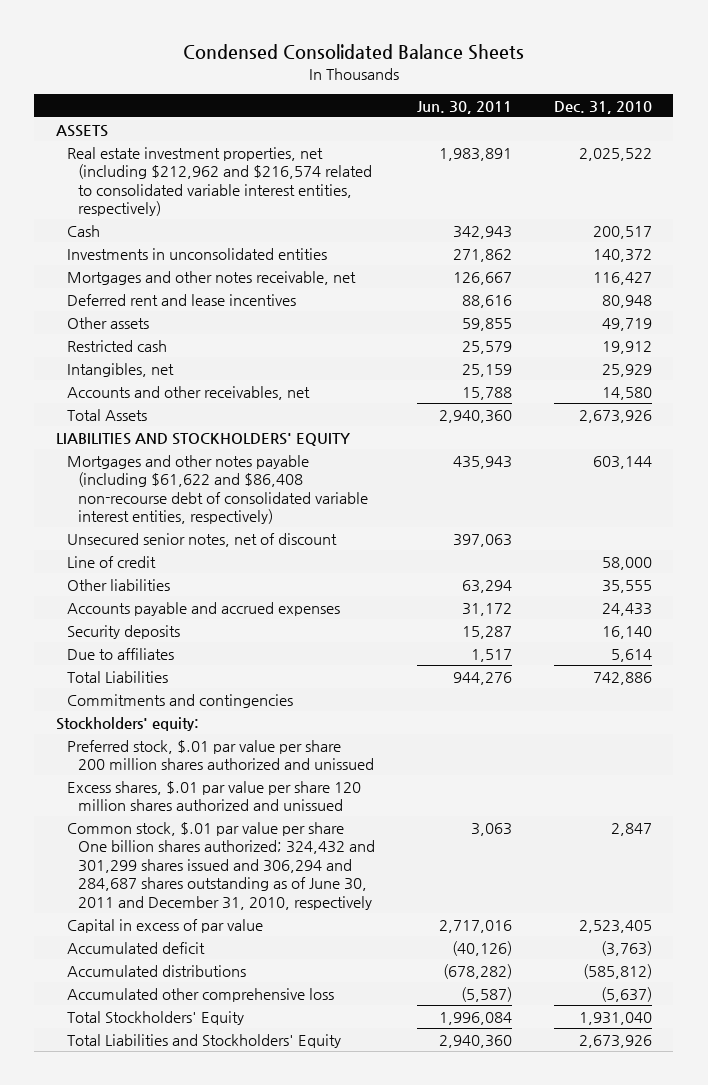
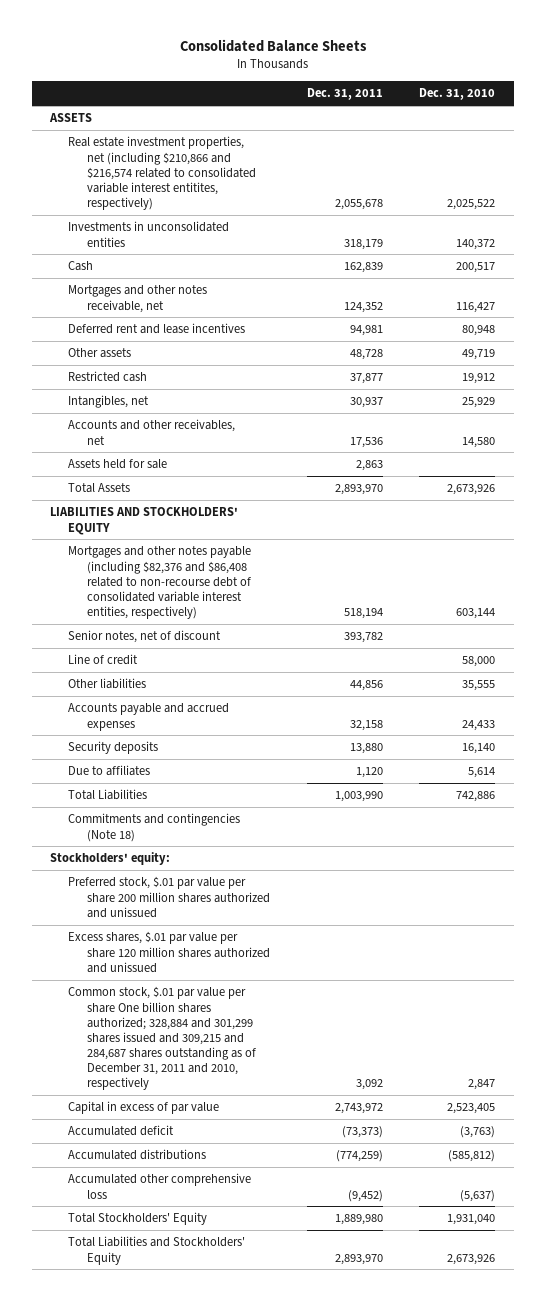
- Condensed Consolidated Balance Sheets
+ Consolidated Balance Sheets
- | Jun. 30, 2011 | Dec. 31, 2010
+ | Dec. 31, 2011 | Dec. 31, 2010
- Real estate investment properties, net (including $212,962 and $216,574 related to consolidated variable interest entities, respectively) | 1,983,891 | 2,025,522
+ Real estate investment properties, net (including $210,866 and $216,574 related to consolidated variable interest entitites, respectively) | 2,055,678 | 2,025,522
moved down: Cash | 162,839 | 200,517
+ Assets held for sale | 2,863 |
- Mortgages and other notes payable (including $61,622 and $86,408 non-recourse debt of consolidated variable interest entities, respectively) | 435,943 | 603,144
- Unsecured senior notes, net of discount | 397,063 |
+ Mortgages and other notes payable (including $82,376 and $86,408 related to non-recourse debt of consolidated variable interest entities, respectively) | 518,194 | 603,144
+ Senior notes, net of discount | 393,782 |
- Commitments and contingencies
+ Commitments and contingencies (Note 18)
- Common stock, $.01 par value per share One billion shares authorized; 324,432 and 301,299 shares issued and 306,294 and 284,687 shares outstanding as of June 30, 2011 and December 31, 2010, respectively | 3,063 | 2,847
+ Common stock, $.01 par value per share One billion shares authorized; 328,884 and 301,299 shares issued and 309,215 and 284,687 shares outstanding as of December 31, 2011 and 2010, respectively | 3,092 | 2,847

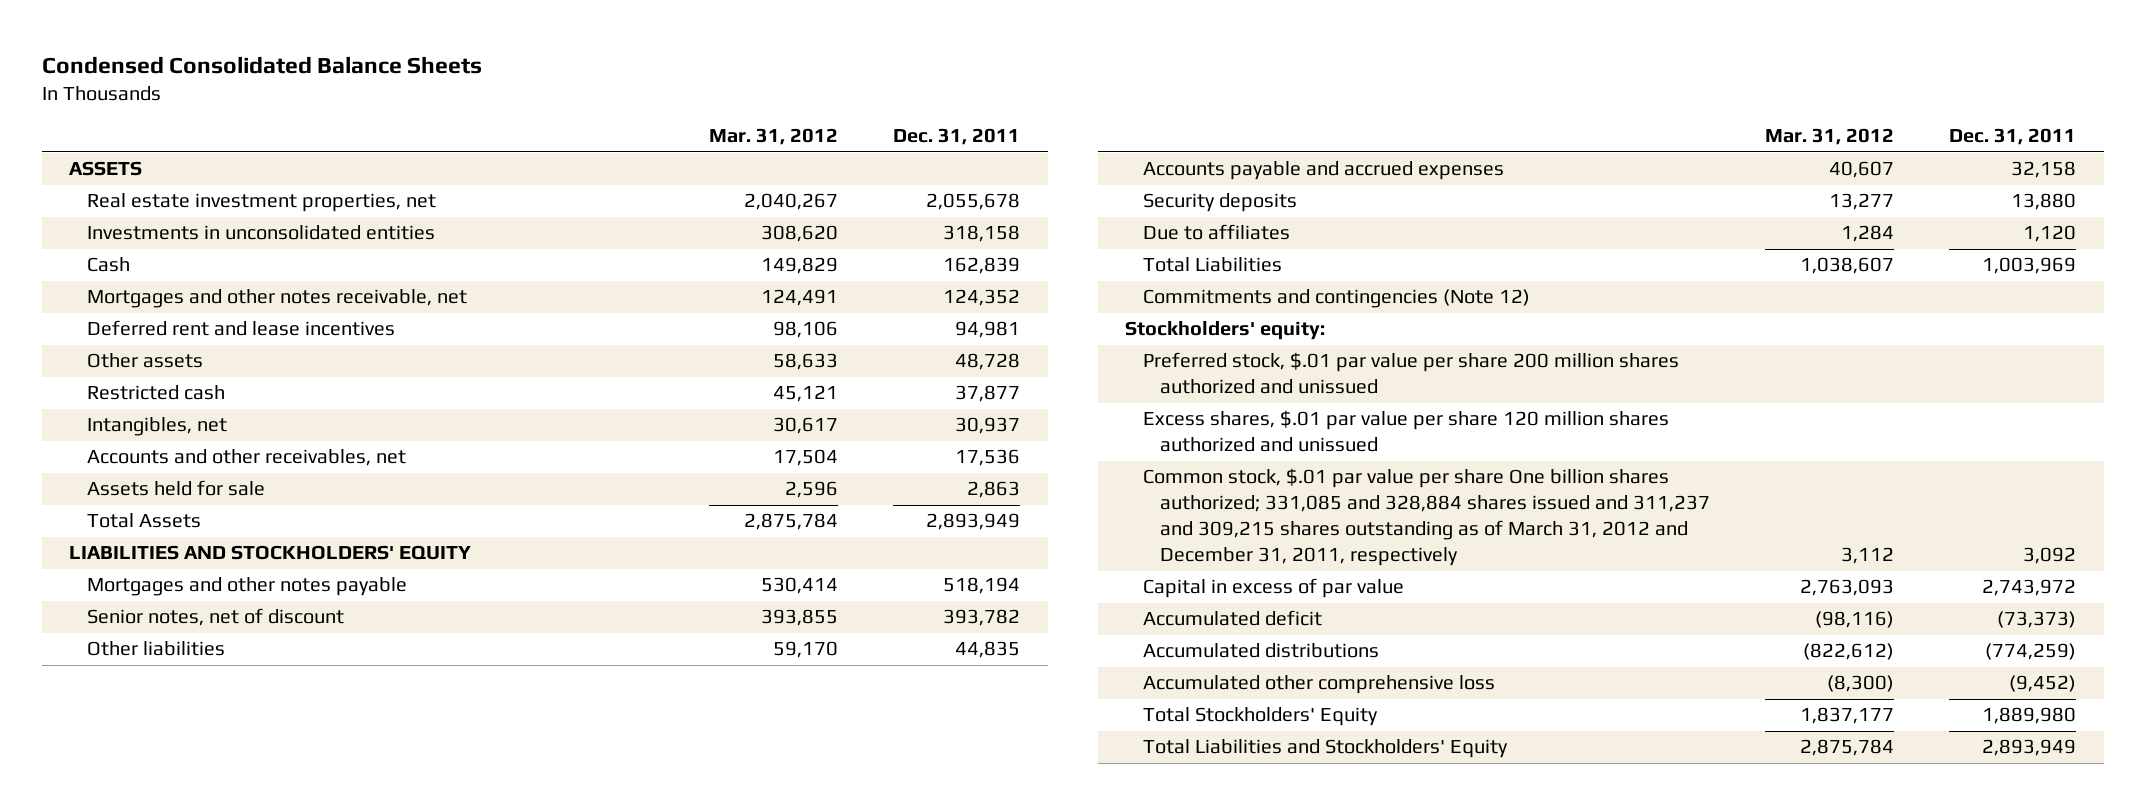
- Consolidated Balance Sheets
+ Condensed Consolidated Balance Sheets
- | Dec. 31, 2011 | Dec. 31, 2010
+ | Mar. 31, 2012 | Dec. 31, 2011
- Real estate investment properties, net (including $210,866 and $216,574 related to consolidated variable interest entitites, respectively) | 2,055,678 | 2,025,522
- Investments in unconsolidated entities | 318,179 | 140,372
+ Real estate investment properties, net | 2,040,267 | 2,055,678
+ Investments in unconsolidated entities | 308,620 | 318,158
- Total Assets | 2,893,970 | 2,673,926
+ Total Assets | 2,875,784 | 2,893,949
- Mortgages and other notes payable (including $82,376 and $86,408 related to non-recourse debt of consolidated variable interest entities, respectively) | 518,194 | 603,144
+ Mortgages and other notes payable | 530,414 | 518,194
- Line of credit | | 58,000
- Other liabilities | 44,856 | 35,555
+ Other liabilities | 59,170 | 44,835
- Total Liabilities | 1,003,990 | 742,886
- Commitments and contingencies (Note 18)
+ Total Liabilities | 1,038,607 | 1,003,969
+ Commitments and contingencies (Note 12)
- Common stock, $.01 par value per share One billion shares authorized; 328,884 and 301,299 shares issued and 309,215 and 284,687 shares outstanding as of December 31, 2011 and 2010, respectively | 3,092 | 2,847
+ Common stock, $.01 par value per share One billion shares authorized; 331,085 and 328,884 shares issued and 311,237 and 309,215 shares outstanding as of March 31, 2012 and December 31, 2011, respectively | 3,112 | 3,092
- Total Liabilities and Stockholders' Equity | 2,893,970 | 2,673,926
+ Total Liabilities and Stockholders' Equity | 2,875,784 | 2,893,949

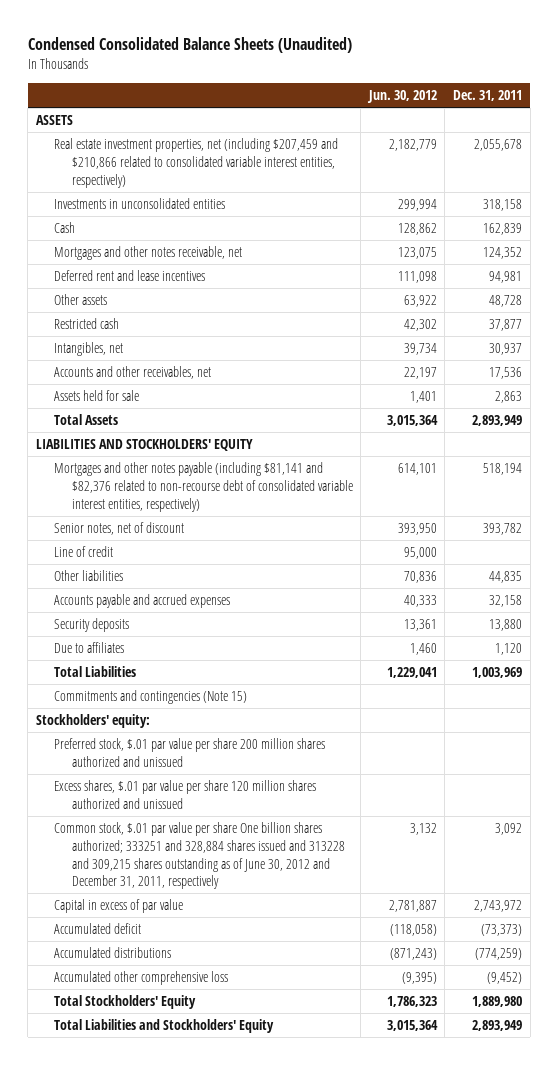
- Condensed Consolidated Balance Sheets
+ Condensed Consolidated Balance Sheets (Unaudited)
- | Mar. 31, 2012 | Dec. 31, 2011
+ | Jun. 30, 2012 | Dec. 31, 2011
- Real estate investment properties, net | 2,040,267 | 2,055,678
+ Real estate investment properties, net (including $207,459 and $210,866 related to consolidated variable interest entities, respectively) | 2,182,779 | 2,055,678
- Mortgages and other notes payable | 530,414 | 518,194
+ Mortgages and other notes payable (including $81,141 and $82,376 related to non-recourse debt of consolidated variable interest entities, respectively) | 614,101 | 518,194
+ Line of credit | 95,000 |
- Commitments and contingencies (Note 12)
+ Commitments and contingencies (Note 15)
- Common stock, $.01 par value per share One billion shares authorized; 331,085 and 328,884 shares issued and 311,237 and 309,215 shares outstanding as of March 31, 2012 and December 31, 2011, respectively | 3,112 | 3,092
+ Common stock, $.01 par value per share One billion shares authorized; 333251 and 328,884 shares issued and 313228 and 309,215 shares outstanding as of June 30, 2012 and December 31, 2011, respectively | 3,132 | 3,092

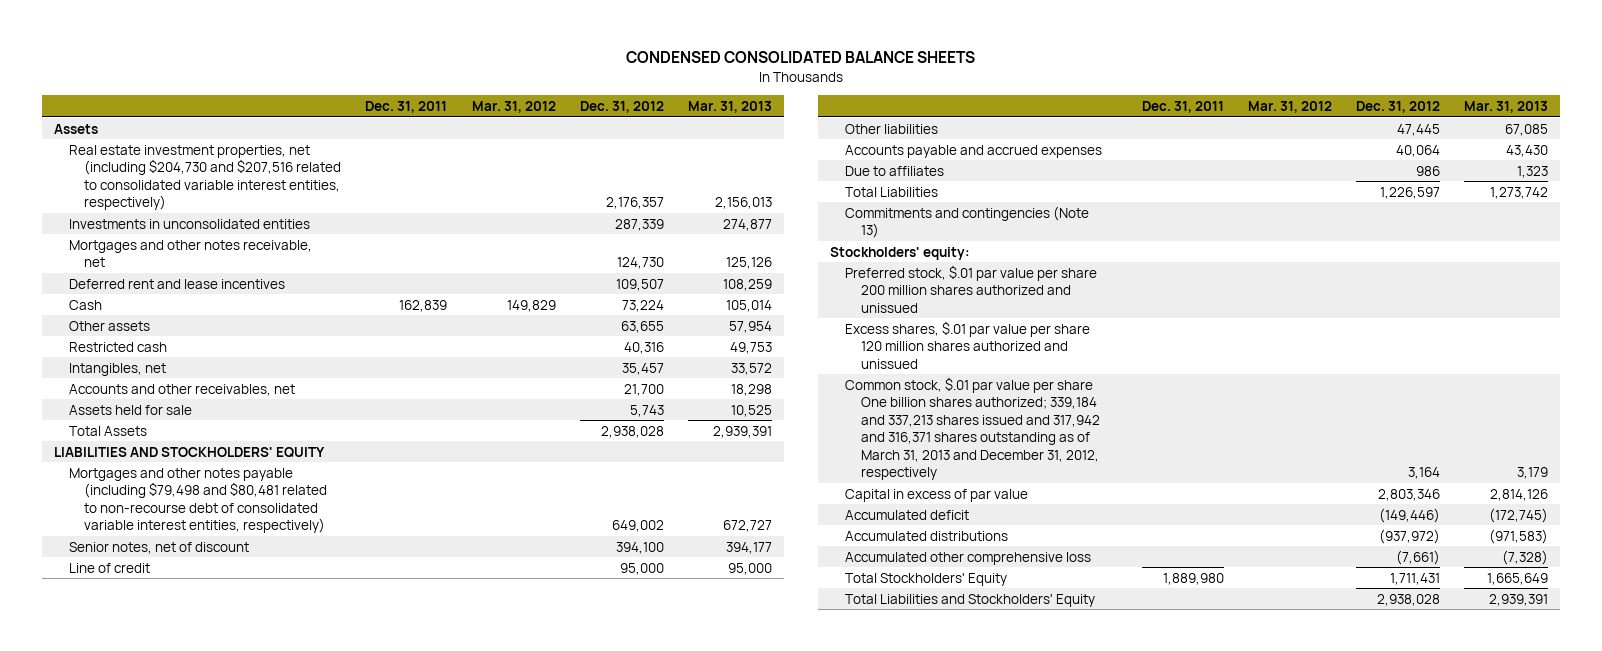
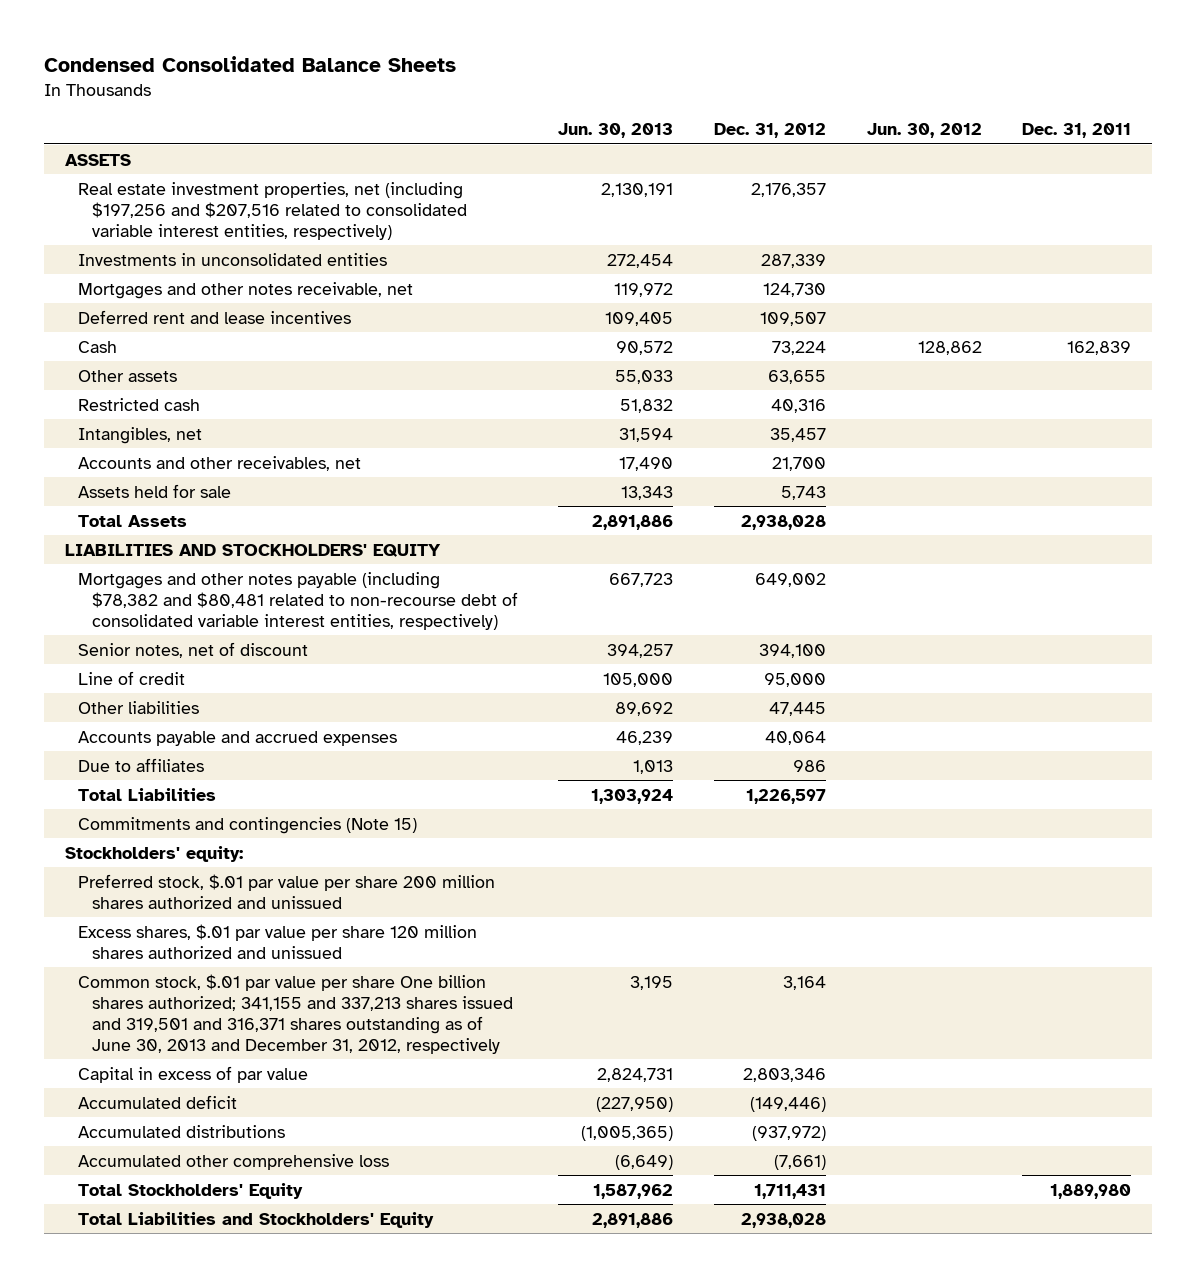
- CONDENSED CONSOLIDATED BALANCE SHEETS
+ Condensed Consolidated Balance Sheets
- | Dec. 31, 2011 | Mar. 31, 2012 | Dec. 31, 2012 | Mar. 31, 2013
+ | Jun. 30, 2013 | Dec. 31, 2012 | Jun. 30, 2012 | Dec. 31, 2011
- Assets
- Real estate investment properties, net (including $204,730 and $207,516 related to consolidated variable interest entities, respectively) | | | 2,176,357 | 2,156,013
+ ASSETS
+ Real estate investment properties, net (including $197,256 and $207,516 related to consolidated variable interest entities, respectively) | 2,130,191 | 2,176,357 | |
- Mortgages and other notes payable (including $79,498 and $80,481 related to non-recourse debt of consolidated variable interest entities, respectively) | | | 649,002 | 672,727
+ Mortgages and other notes payable (including $78,382 and $80,481 related to non-recourse debt of consolidated variable interest entities, respectively) | 667,723 | 649,002 | |
- Commitments and contingencies (Note 13)
+ Commitments and contingencies (Note 15)
- Common stock, $.01 par value per share One billion shares authorized; 339,184 and 337,213 shares issued and 317,942 and 316,371 shares outstanding as of March 31, 2013 and December 31, 2012, respectively | | | 3,164 | 3,179
+ Common stock, $.01 par value per share One billion shares authorized; 341,155 and 337,213 shares issued and 319,501 and 316,371 shares outstanding as of June 30, 2013 and December 31, 2012, respectively | 3,195 | 3,164 | |

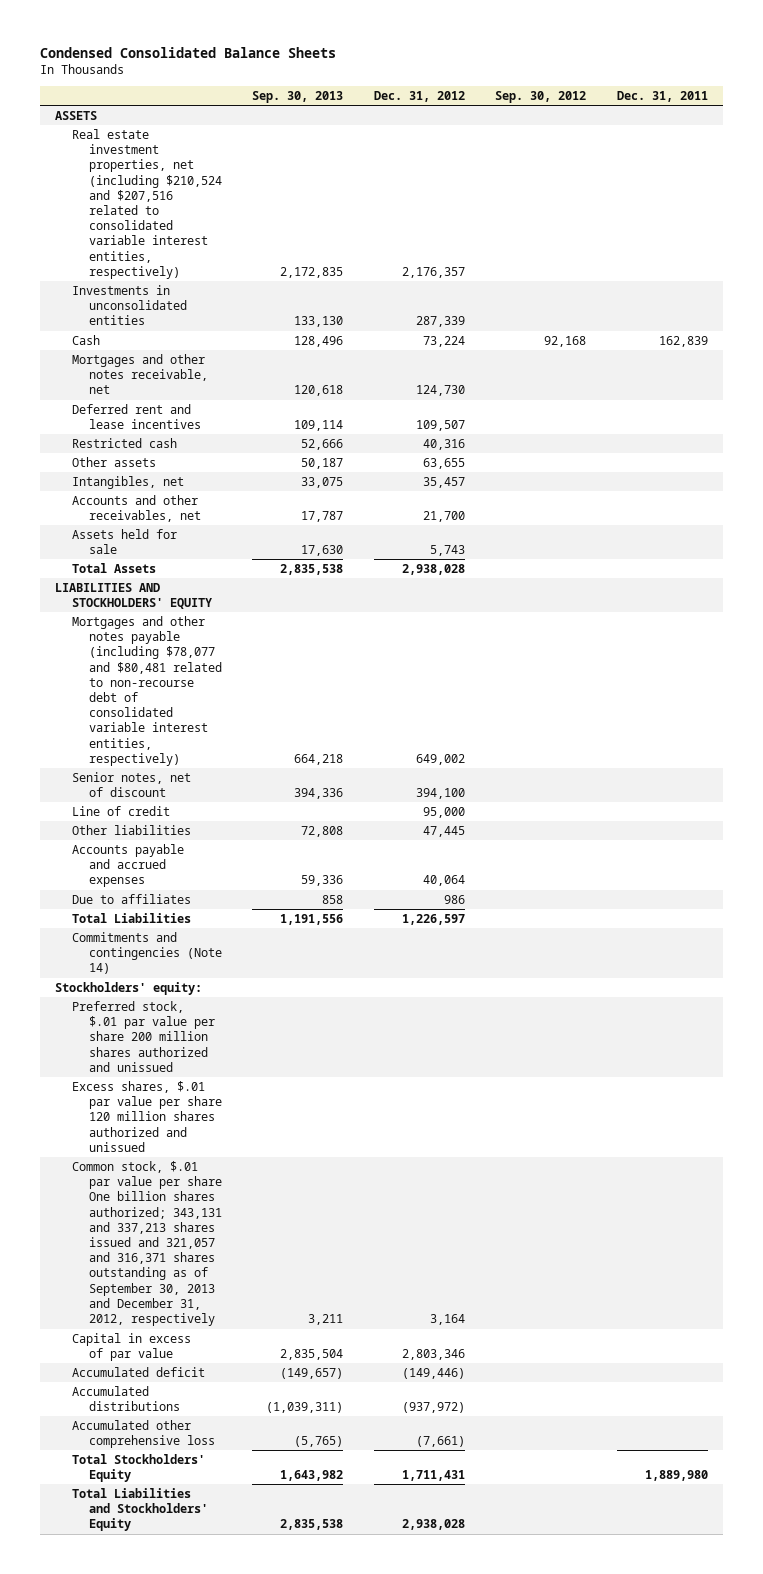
- | Jun. 30, 2013 | Dec. 31, 2012 | Jun. 30, 2012 | Dec. 31, 2011
+ | Sep. 30, 2013 | Dec. 31, 2012 | Sep. 30, 2012 | Dec. 31, 2011
- Real estate investment properties, net (including $197,256 and $207,516 related to consolidated variable interest entities, respectively) | 2,130,191 | 2,176,357 | |
+ Real estate investment properties, net (including $210,524 and $207,516 related to consolidated variable interest entities, respectively) | 2,172,835 | 2,176,357 | |
moved up: Cash | 128,496 | 73,224 | 92,168 | 162,839
moved down: Other assets | 50,187 | 63,655 | |
- Mortgages and other notes payable (including $78,382 and $80,481 related to non-recourse debt of consolidated variable interest entities, respectively) | 667,723 | 649,002 | |
+ Mortgages and other notes payable (including $78,077 and $80,481 related to non-recourse debt of consolidated variable interest entities, respectively) | 664,218 | 649,002 | |
- Commitments and contingencies (Note 15)
+ Commitments and contingencies (Note 14)
- Common stock, $.01 par value per share One billion shares authorized; 341,155 and 337,213 shares issued and 319,501 and 316,371 shares outstanding as of June 30, 2013 and December 31, 2012, respectively | 3,195 | 3,164 | |
+ Common stock, $.01 par value per share One billion shares authorized; 343,131 and 337,213 shares issued and 321,057 and 316,371 shares outstanding as of September 30, 2013 and December 31, 2012, respectively | 3,211 | 3,164 | |

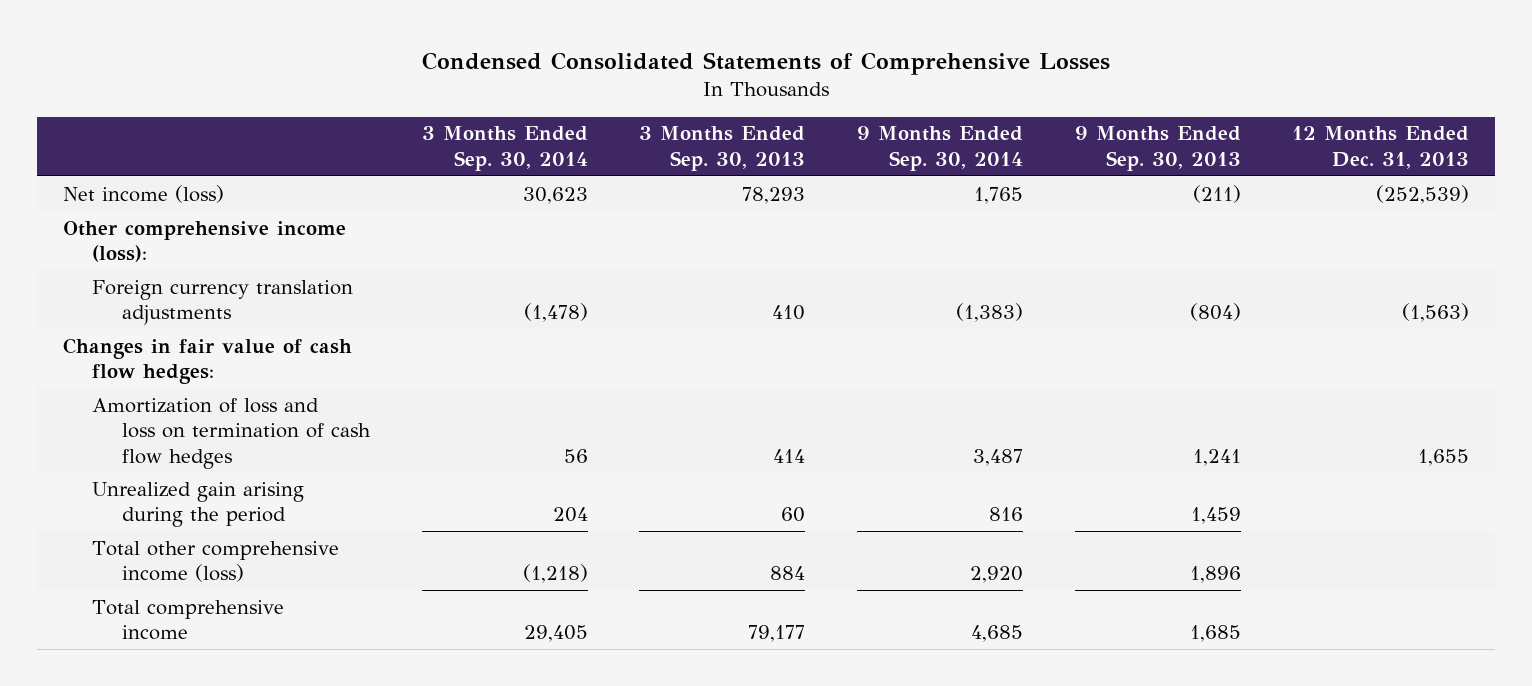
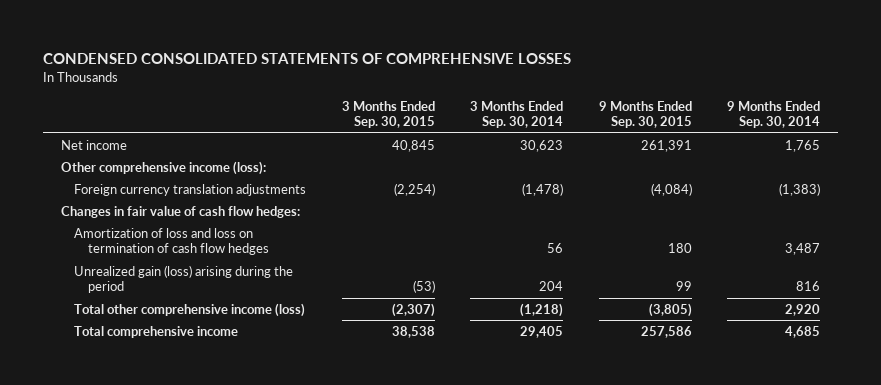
- Condensed Consolidated Statements of Comprehensive Losses
+ CONDENSED CONSOLIDATED STATEMENTS OF COMPREHENSIVE LOSSES
- | 3 Months Ended Sep. 30, 2014 | 3 Months Ended Sep. 30, 2013 | 9 Months Ended Sep. 30, 2014 | 9 Months Ended Sep. 30, 2013 | 12 Months Ended Dec. 31, 2013
+ | 3 Months Ended Sep. 30, 2015 | 3 Months Ended Sep. 30, 2014 | 9 Months Ended Sep. 30, 2015 | 9 Months Ended Sep. 30, 2014
- Net income (loss) | 30,623 | 78,293 | 1,765 | (211) | (252,539)
+ Net income | 40,845 | 30,623 | 261,391 | 1,765
- Unrealized gain arising during the period | 204 | 60 | 816 | 1,459 |
+ Unrealized gain (loss) arising during the period | (53) | 204 | 99 | 816

